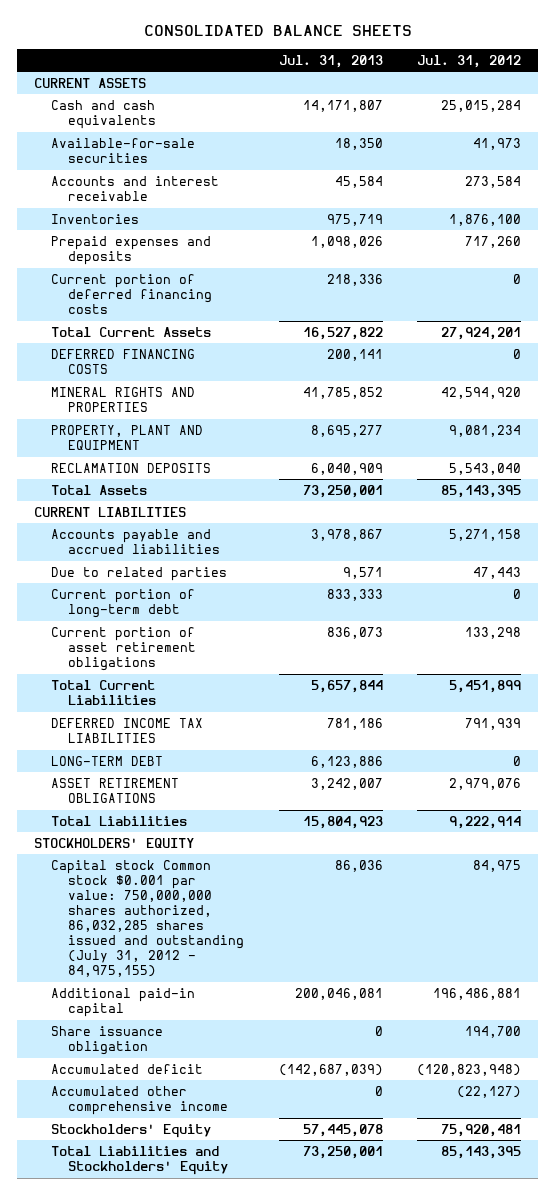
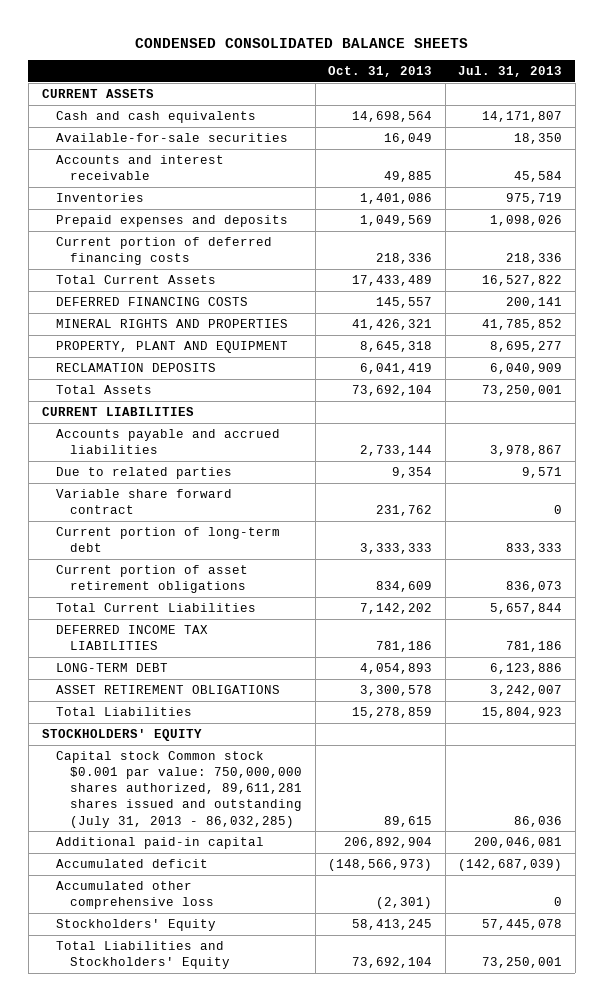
- CONSOLIDATED BALANCE SHEETS
+ CONDENSED CONSOLIDATED BALANCE SHEETS
- | Jul. 31, 2013 | Jul. 31, 2012
+ | Oct. 31, 2013 | Jul. 31, 2013
+ Variable share forward contract | 231,762 | 0
- Capital stock Common stock $0.001 par value: 750,000,000 shares authorized, 86,032,285 shares issued and outstanding (July 31, 2012 - 84,975,155) | 86,036 | 84,975
+ Capital stock Common stock $0.001 par value: 750,000,000 shares authorized, 89,611,281 shares issued and outstanding (July 31, 2013 - 86,032,285) | 89,615 | 86,036
- Share issuance obligation | 0 | 194,700
- Accumulated other comprehensive income | 0 | (22,127)
+ Accumulated other comprehensive loss | (2,301) | 0

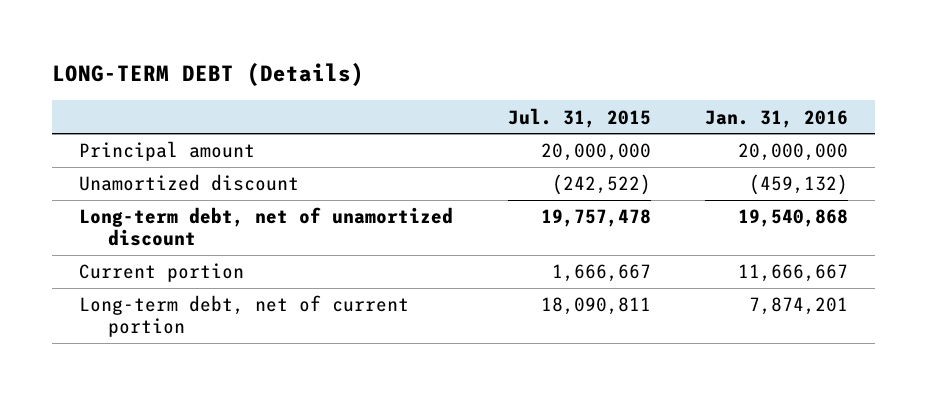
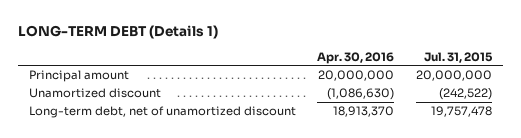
- LONG-TERM DEBT (Details)
+ LONG-TERM DEBT (Details 1)
- | Jul. 31, 2015 | Jan. 31, 2016
+ | Apr. 30, 2016 | Jul. 31, 2015
- Current portion | 1,666,667 | 11,666,667
- Long-term debt, net of current portion | 18,090,811 | 7,874,201

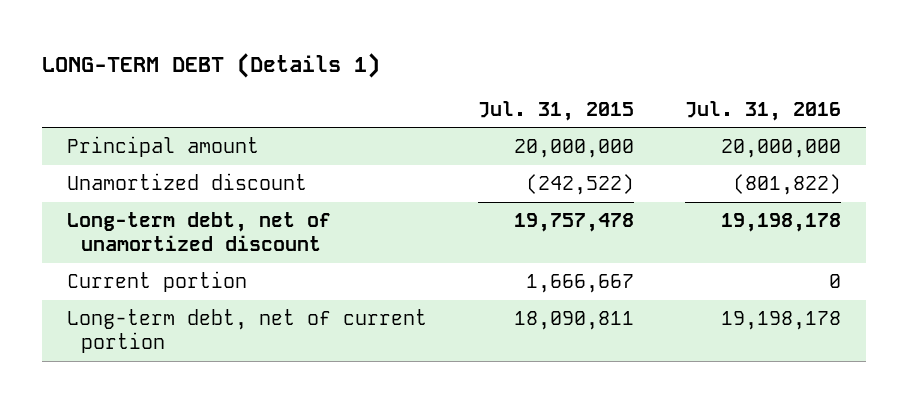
- | Apr. 30, 2016 | Jul. 31, 2015
+ | Jul. 31, 2015 | Jul. 31, 2016
+ Current portion | 1,666,667 | 0
+ Long-term debt, net of current portion | 18,090,811 | 19,198,178

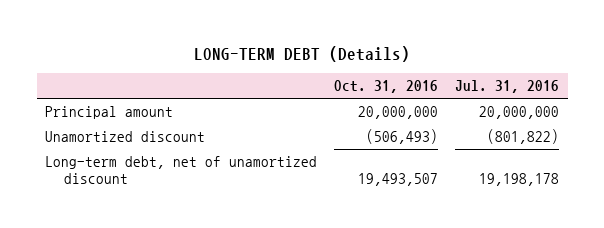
- LONG-TERM DEBT (Details 1)
+ LONG-TERM DEBT (Details)
- | Jul. 31, 2015 | Jul. 31, 2016
+ | Oct. 31, 2016 | Jul. 31, 2016
- Current portion | 1,666,667 | 0
- Long-term debt, net of current portion | 18,090,811 | 19,198,178

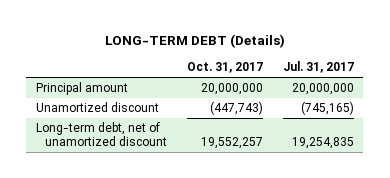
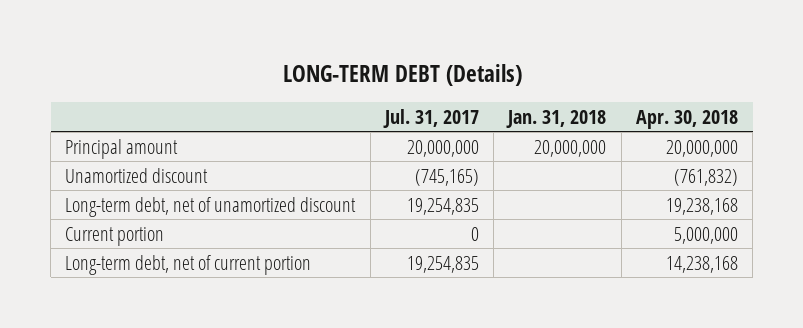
- | Oct. 31, 2017 | Jul. 31, 2017
+ | Jul. 31, 2017 | Jan. 31, 2018 | Apr. 30, 2018
+ Current portion | 0 | | 5,000,000
+ Long-term debt, net of current portion | 19,254,835 | | 14,238,168

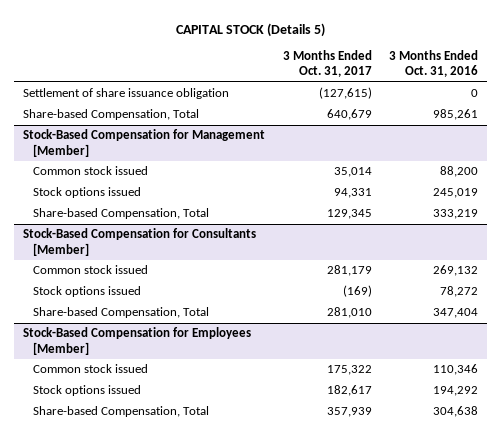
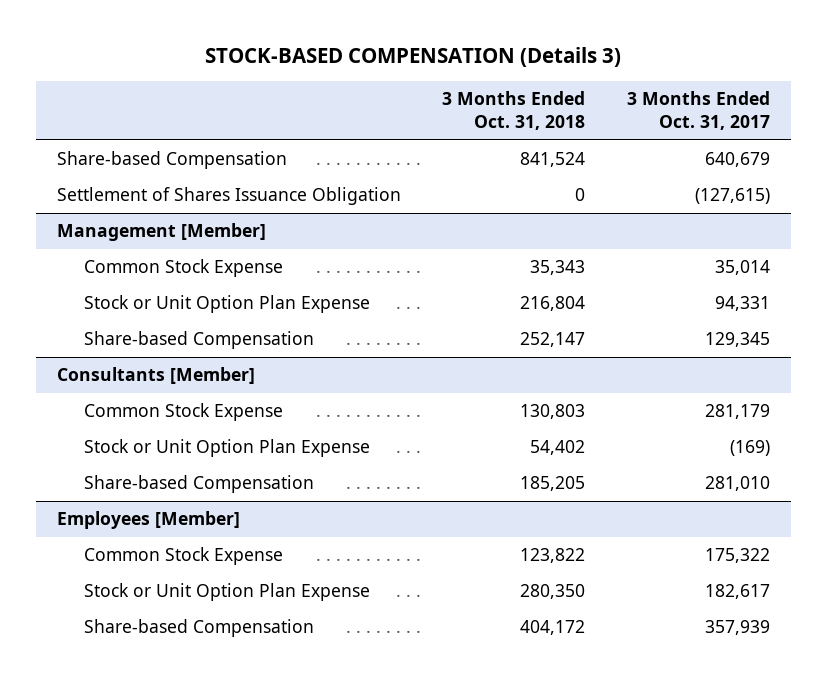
- CAPITAL STOCK (Details 5)
+ STOCK-BASED COMPENSATION (Details 3)
- | 3 Months Ended Oct. 31, 2017 | 3 Months Ended Oct. 31, 2016
+ | 3 Months Ended Oct. 31, 2018 | 3 Months Ended Oct. 31, 2017
- Settlement of share issuance obligation | (127,615) | 0
- Share-based Compensation, Total | 640,679 | 985,261
- Stock-Based Compensation for Management [Member]
- Common stock issued | 35,014 | 88,200
- Stock options issued | 94,331 | 245,019
- Share-based Compensation, Total | 129,345 | 333,219
- Stock-Based Compensation for Consultants [Member]
- Common stock issued | 281,179 | 269,132
- Stock options issued | (169) | 78,272
- Share-based Compensation, Total | 281,010 | 347,404
- Stock-Based Compensation for Employees [Member]
- Common stock issued | 175,322 | 110,346
- Stock options issued | 182,617 | 194,292
- Share-based Compensation, Total | 357,939 | 304,638
+ Share-based Compensation | 841,524 | 640,679
+ Settlement of Shares Issuance Obligation | 0 | (127,615)
+ Management [Member]
+ Common Stock Expense | 35,343 | 35,014
+ Stock or Unit Option Plan Expense | 216,804 | 94,331
+ Share-based Compensation | 252,147 | 129,345
+ Consultants [Member]
+ Common Stock Expense | 130,803 | 281,179
+ Stock or Unit Option Plan Expense | 54,402 | (169)
+ Share-based Compensation | 185,205 | 281,010
+ Employees [Member]
+ Common Stock Expense | 123,822 | 175,322
+ Stock or Unit Option Plan Expense | 280,350 | 182,617
+ Share-based Compensation | 404,172 | 357,939

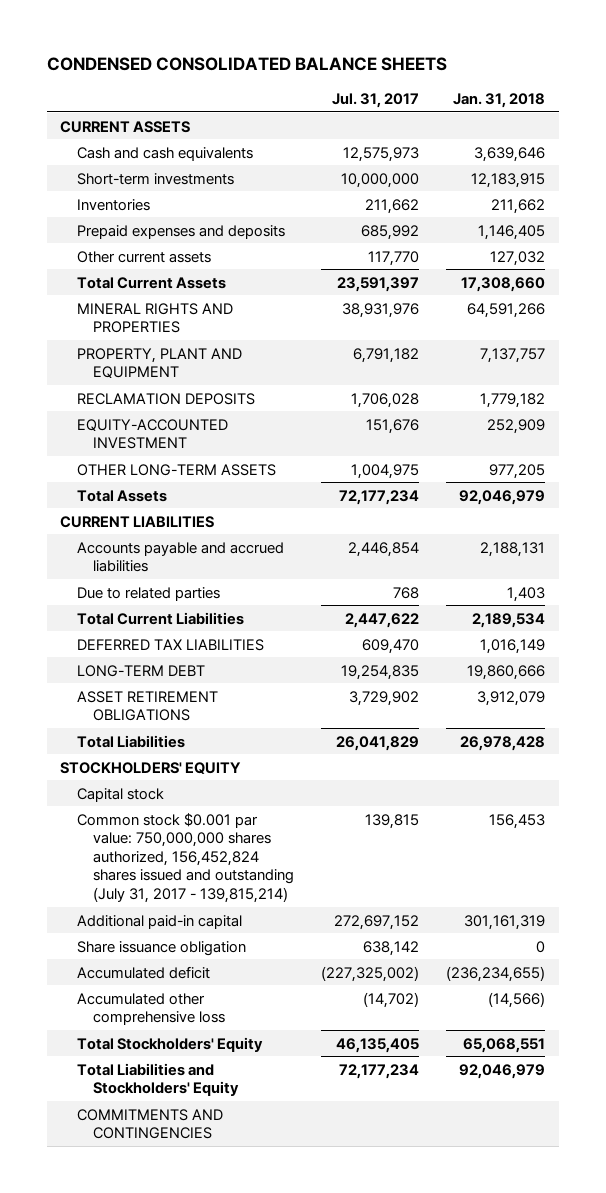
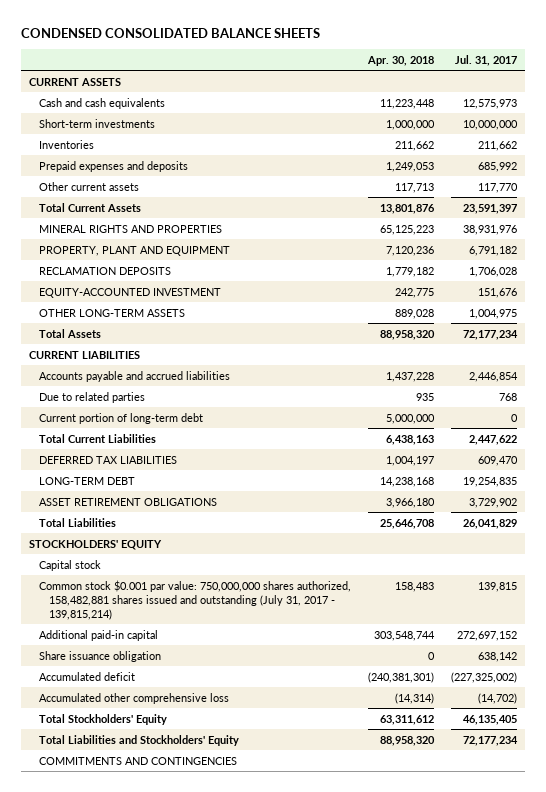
- | Jul. 31, 2017 | Jan. 31, 2018
+ | Apr. 30, 2018 | Jul. 31, 2017
+ Current portion of long-term debt | 5,000,000 | 0
- Common stock $0.001 par value: 750,000,000 shares authorized, 156,452,824 shares issued and outstanding (July 31, 2017 - 139,815,214) | 139,815 | 156,453
+ Common stock $0.001 par value: 750,000,000 shares authorized, 158,482,881 shares issued and outstanding (July 31, 2017 - 139,815,214) | 158,483 | 139,815

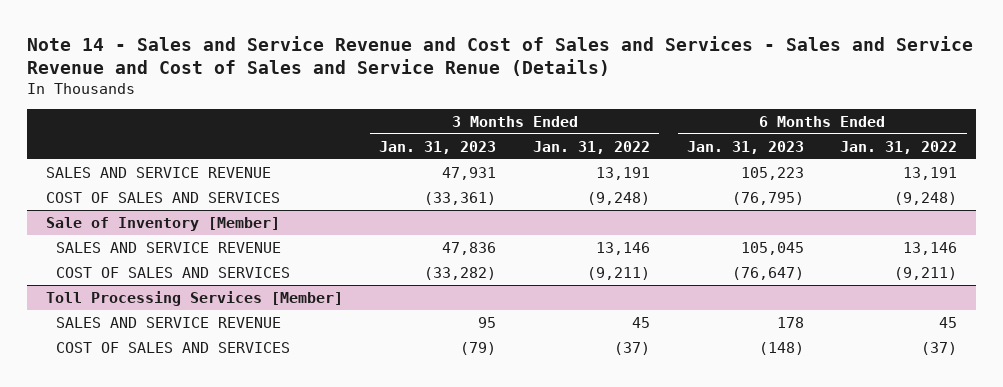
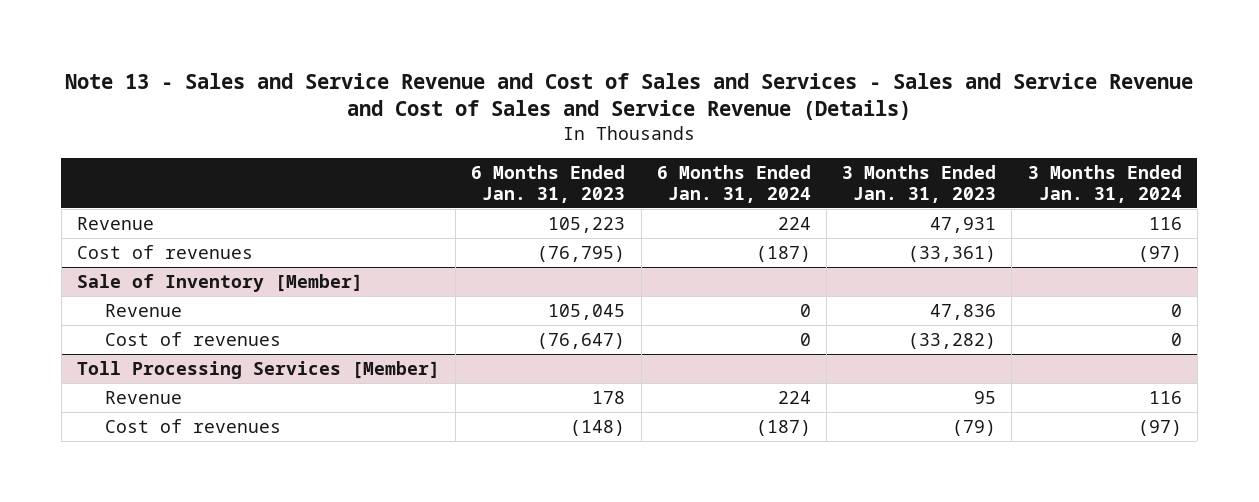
- Note 14 - Sales and Service Revenue and Cost of Sales and Services - Sales and Service Revenue and Cost of Sales and Service Renue (Details)
+ Note 13 - Sales and Service Revenue and Cost of Sales and Services - Sales and Service Revenue and Cost of Sales and Service Revenue (Details)
- | 3 Months Ended Jan. 31, 2023 | 3 Months Ended Jan. 31, 2022 | 6 Months Ended Jan. 31, 2023 | 6 Months Ended Jan. 31, 2022
+ | 6 Months Ended Jan. 31, 2023 | 6 Months Ended Jan. 31, 2024 | 3 Months Ended Jan. 31, 2023 | 3 Months Ended Jan. 31, 2024
- SALES AND SERVICE REVENUE | 47,931 | 13,191 | 105,223 | 13,191
- COST OF SALES AND SERVICES | (33,361) | (9,248) | (76,795) | (9,248)
+ Revenue | 105,223 | 224 | 47,931 | 116
+ Cost of revenues | (76,795) | (187) | (33,361) | (97)
@ Sale of Inventory [Member]
- SALES AND SERVICE REVENUE | 47,836 | 13,146 | 105,045 | 13,146
- COST OF SALES AND SERVICES | (33,282) | (9,211) | (76,647) | (9,211)
+ Revenue | 105,045 | 0 | 47,836 | 0
+ Cost of revenues | (76,647) | 0 | (33,282) | 0
@ Toll Processing Services [Member]
- SALES AND SERVICE REVENUE | 95 | 45 | 178 | 45
- COST OF SALES AND SERVICES | (79) | (37) | (148) | (37)
+ Revenue | 178 | 224 | 95 | 116
+ Cost of revenues | (148) | (187) | (79) | (97)

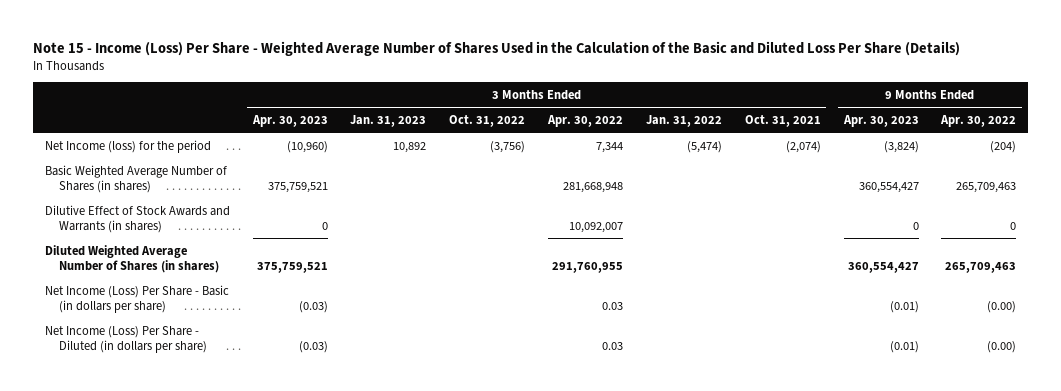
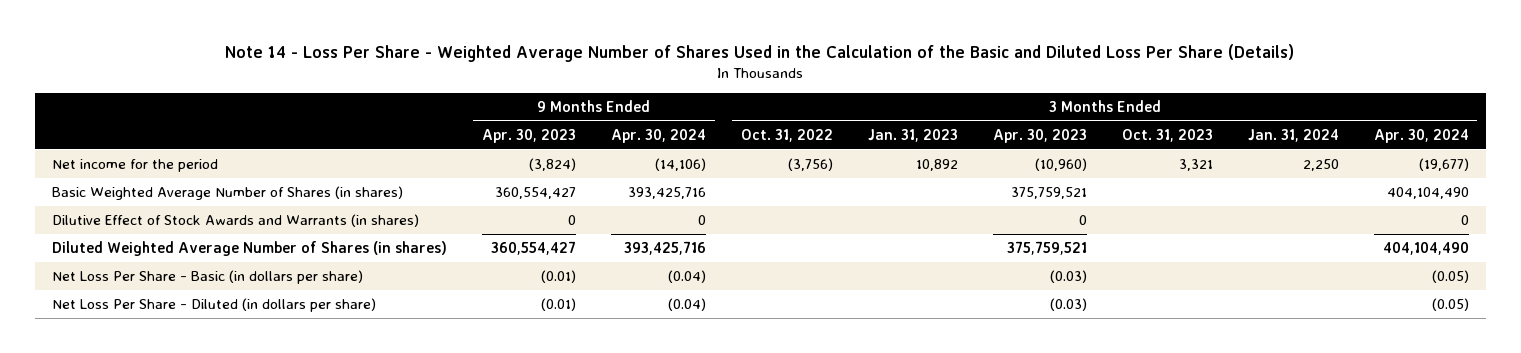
- Note 15 - Income (Loss) Per Share - Weighted Average Number of Shares Used in the Calculation of the Basic and Diluted Loss Per Share (Details)
+ Note 14 - Loss Per Share - Weighted Average Number of Shares Used in the Calculation of the Basic and Diluted Loss Per Share (Details)
- | 3 Months Ended Apr. 30, 2023 | 3 Months Ended Jan. 31, 2023 | 3 Months Ended Oct. 31, 2022 | 3 Months Ended Apr. 30, 2022 | 3 Months Ended Jan. 31, 2022 | 3 Months Ended Oct. 31, 2021 | 9 Months Ended Apr. 30, 2023 | 9 Months Ended Apr. 30, 2022
+ | 9 Months Ended Apr. 30, 2023 | 9 Months Ended Apr. 30, 2024 | 3 Months Ended Oct. 31, 2022 | 3 Months Ended Jan. 31, 2023 | 3 Months Ended Apr. 30, 2023 | 3 Months Ended Oct. 31, 2023 | 3 Months Ended Jan. 31, 2024 | 3 Months Ended Apr. 30, 2024
- Net Income (loss) for the period | (10,960) | 10,892 | (3,756) | 7,344 | (5,474) | (2,074) | (3,824) | (204)
+ Net income for the period | (3,824) | (14,106) | (3,756) | 10,892 | (10,960) | 3,321 | 2,250 | (19,677)
- Net Income (Loss) Per Share - Basic (in dollars per share) | (0.03) | | | 0.03 | | | (0.01) | (0.00)
- Net Income (Loss) Per Share - Diluted (in dollars per share) | (0.03) | | | 0.03 | | | (0.01) | (0.00)
+ Net Loss Per Share - Basic (in dollars per share) | (0.01) | (0.04) | | | (0.03) | | | (0.05)
+ Net Loss Per Share - Diluted (in dollars per share) | (0.01) | (0.04) | | | (0.03) | | | (0.05)

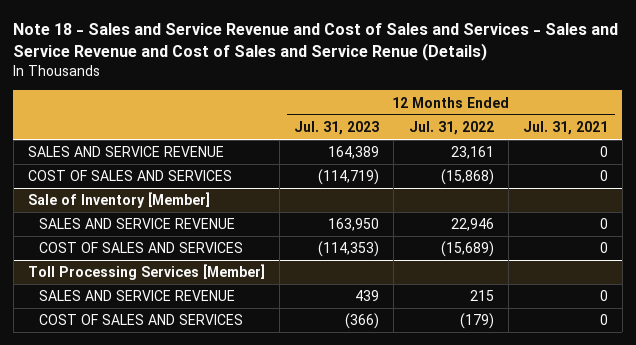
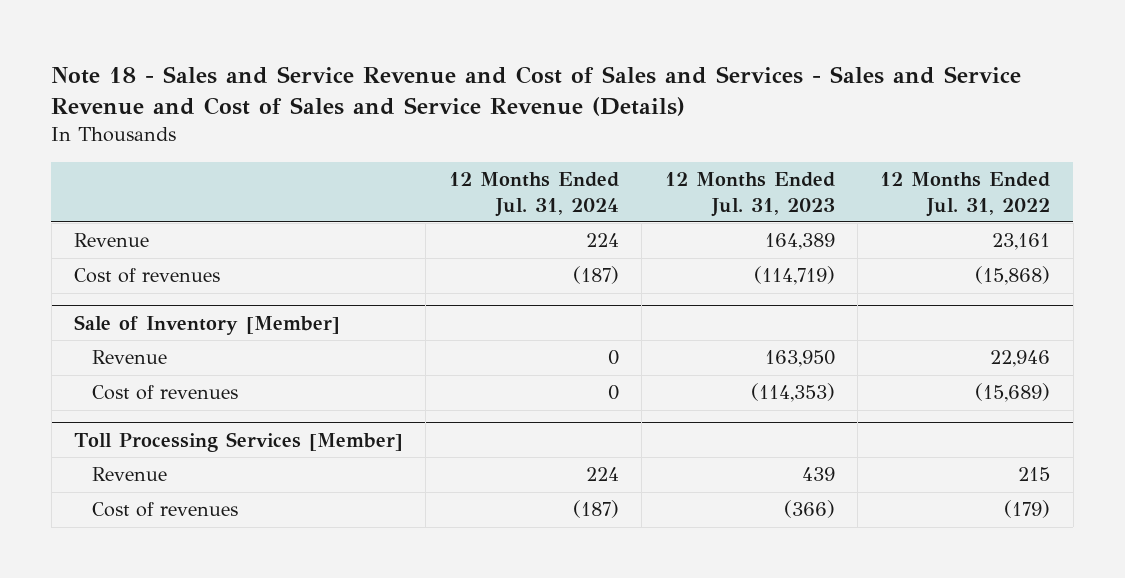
- Note 18 - Sales and Service Revenue and Cost of Sales and Services - Sales and Service Revenue and Cost of Sales and Service Renue (Details)
+ Note 18 - Sales and Service Revenue and Cost of Sales and Services - Sales and Service Revenue and Cost of Sales and Service Revenue (Details)
- | 12 Months Ended Jul. 31, 2023 | 12 Months Ended Jul. 31, 2022 | 12 Months Ended Jul. 31, 2021
+ | 12 Months Ended Jul. 31, 2024 | 12 Months Ended Jul. 31, 2023 | 12 Months Ended Jul. 31, 2022
- SALES AND SERVICE REVENUE | 164,389 | 23,161 | 0
- COST OF SALES AND SERVICES | (114,719) | (15,868) | 0
+ Revenue | 224 | 164,389 | 23,161
+ Cost of revenues | (187) | (114,719) | (15,868)
@ Sale of Inventory [Member]
- SALES AND SERVICE REVENUE | 163,950 | 22,946 | 0
- COST OF SALES AND SERVICES | (114,353) | (15,689) | 0
+ Revenue | 0 | 163,950 | 22,946
+ Cost of revenues | 0 | (114,353) | (15,689)
@ Toll Processing Services [Member]
- SALES AND SERVICE REVENUE | 439 | 215 | 0
- COST OF SALES AND SERVICES | (366) | (179) | 0
+ Revenue | 224 | 439 | 215
+ Cost of revenues | (187) | (366) | (179)

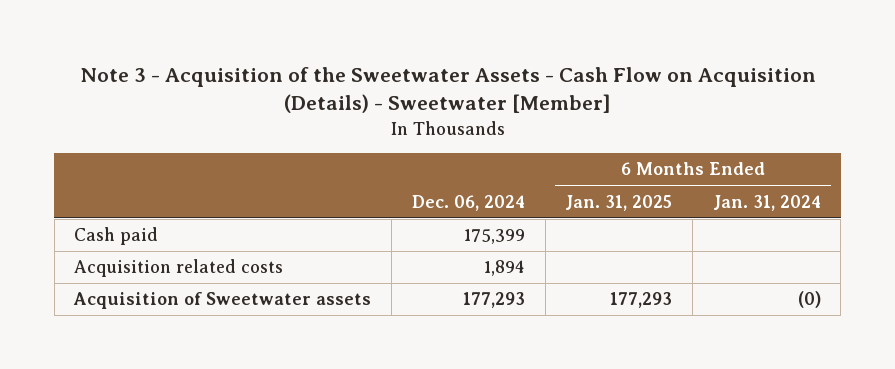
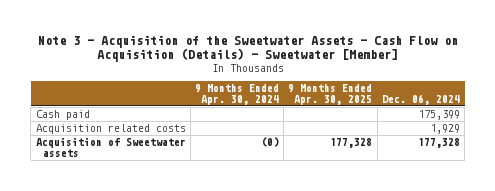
- | Dec. 06, 2024 | 6 Months Ended Jan. 31, 2025 | 6 Months Ended Jan. 31, 2024
+ | 9 Months Ended Apr. 30, 2024 | 9 Months Ended Apr. 30, 2025 | Dec. 06, 2024
- Acquisition related costs | 1,894 | |
- Acquisition of Sweetwater assets | 177,293 | 177,293 | (0)
+ Acquisition related costs | | | 1,929
+ Acquisition of Sweetwater assets | (0) | 177,328 | 177,328

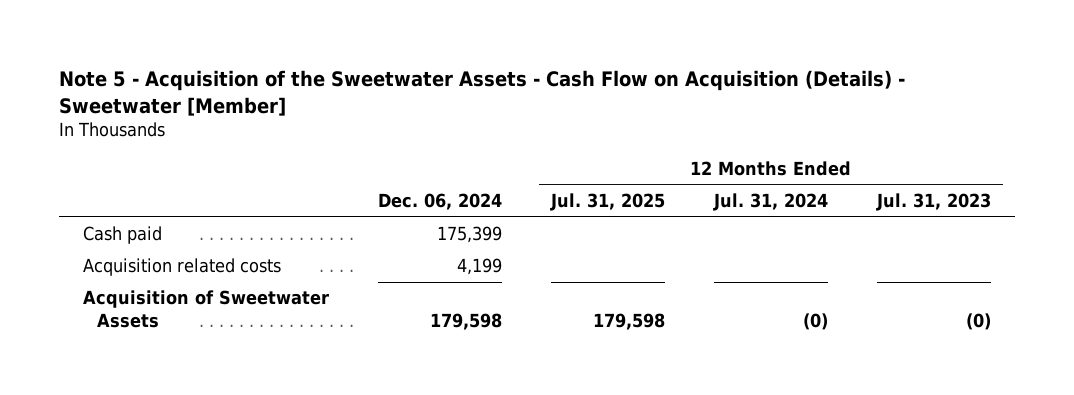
- Note 3 - Acquisition of the Sweetwater Assets - Cash Flow on Acquisition (Details) - Sweetwater [Member]
+ Note 5 - Acquisition of the Sweetwater Assets - Cash Flow on Acquisition (Details) - Sweetwater [Member]
- | 9 Months Ended Apr. 30, 2024 | 9 Months Ended Apr. 30, 2025 | Dec. 06, 2024
+ | Dec. 06, 2024 | 12 Months Ended Jul. 31, 2025 | 12 Months Ended Jul. 31, 2024 | 12 Months Ended Jul. 31, 2023
- Acquisition related costs | | | 1,929
- Acquisition of Sweetwater assets | (0) | 177,328 | 177,328
+ Acquisition related costs | 4,199 | | |
+ Acquisition of Sweetwater Assets | 179,598 | 179,598 | (0) | (0)

